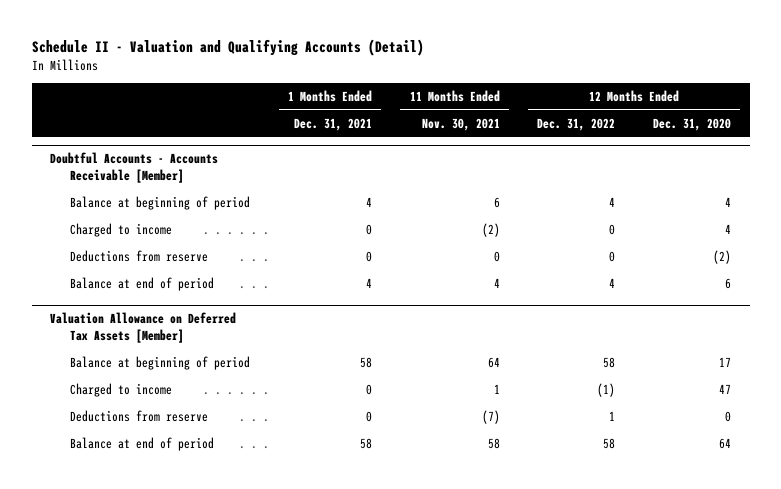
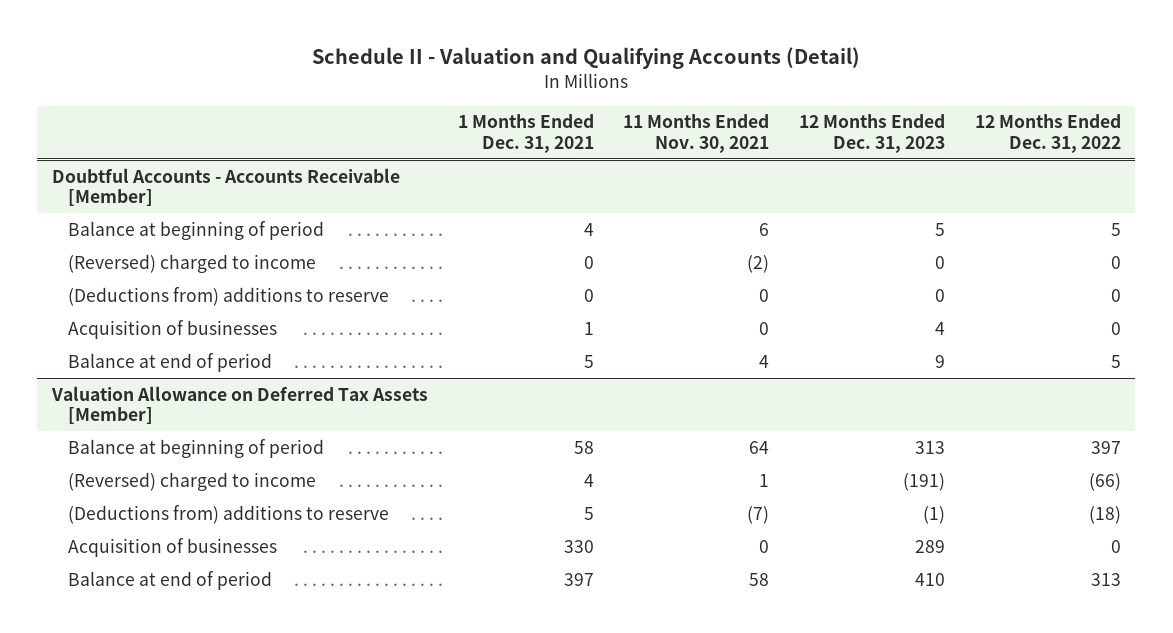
- | 1 Months Ended Dec. 31, 2021 | 11 Months Ended Nov. 30, 2021 | 12 Months Ended Dec. 31, 2022 | 12 Months Ended Dec. 31, 2020
+ | 1 Months Ended Dec. 31, 2021 | 11 Months Ended Nov. 30, 2021 | 12 Months Ended Dec. 31, 2023 | 12 Months Ended Dec. 31, 2022
@ Doubtful Accounts - Accounts Receivable [Member]
- Balance at beginning of period | 4 | 6 | 4 | 4
- Charged to income | 0 | (2) | 0 | 4
- Deductions from reserve | 0 | 0 | 0 | (2)
- Balance at end of period | 4 | 4 | 4 | 6
+ Balance at beginning of period | 4 | 6 | 5 | 5
+ (Reversed) charged to income | 0 | (2) | 0 | 0
+ (Deductions from) additions to reserve | 0 | 0 | 0 | 0
+ Acquisition of businesses | 1 | 0 | 4 | 0
+ Balance at end of period | 5 | 4 | 9 | 5
@ Valuation Allowance on Deferred Tax Assets [Member]
- Balance at beginning of period | 58 | 64 | 58 | 17
- Charged to income | 0 | 1 | (1) | 47
- Deductions from reserve | 0 | (7) | 1 | 0
- Balance at end of period | 58 | 58 | 58 | 64
+ Balance at beginning of period | 58 | 64 | 313 | 397
+ (Reversed) charged to income | 4 | 1 | (191) | (66)
+ (Deductions from) additions to reserve | 5 | (7) | (1) | (18)
+ Acquisition of businesses | 330 | 0 | 289 | 0
+ Balance at end of period | 397 | 58 | 410 | 313

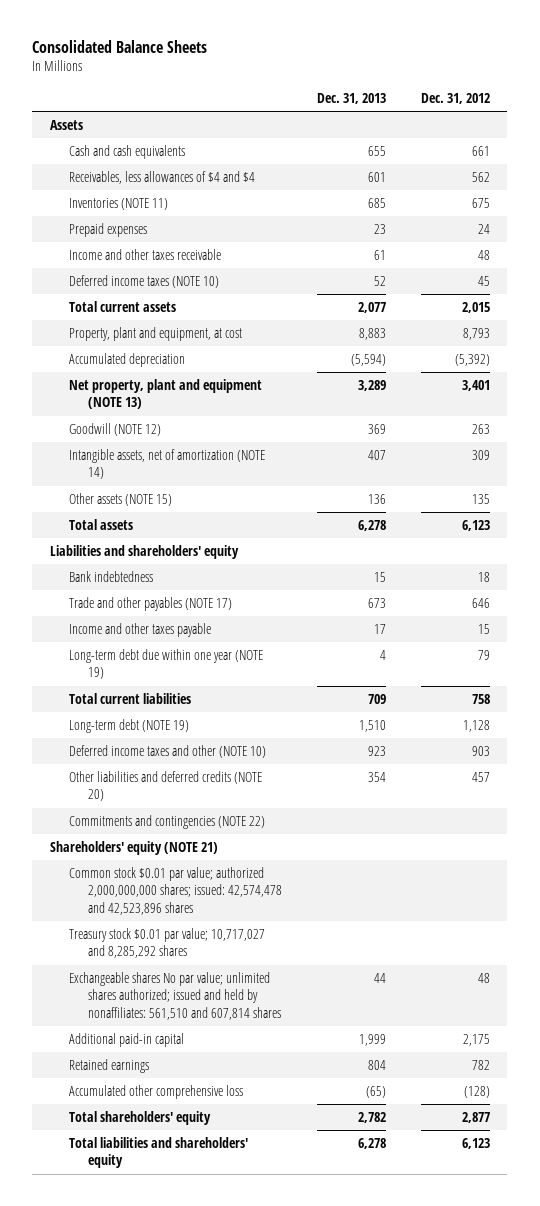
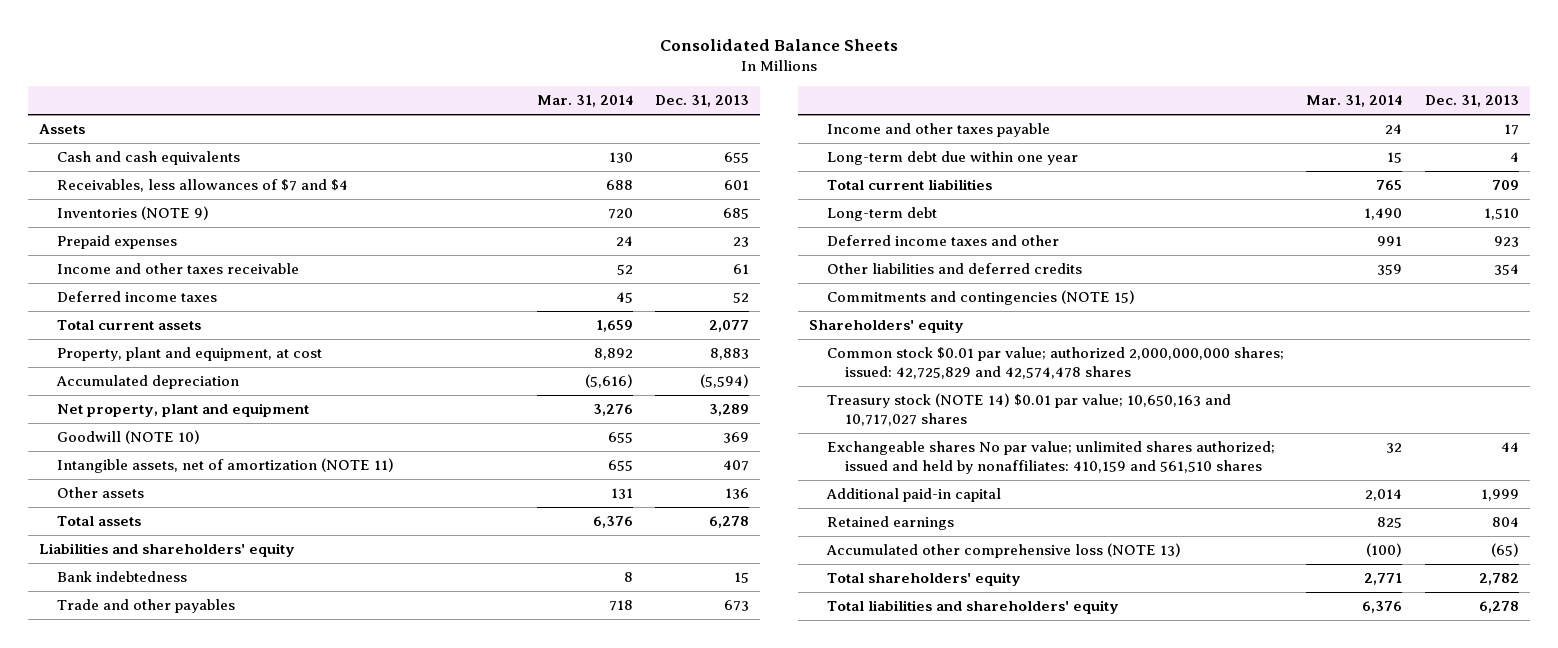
- | Dec. 31, 2013 | Dec. 31, 2012
+ | Mar. 31, 2014 | Dec. 31, 2013
- Receivables, less allowances of $4 and $4 | 601 | 562
- Inventories (NOTE 11) | 685 | 675
+ Receivables, less allowances of $7 and $4 | 688 | 601
+ Inventories (NOTE 9) | 720 | 685
- Deferred income taxes (NOTE 10) | 52 | 45
+ Deferred income taxes | 45 | 52
- Net property, plant and equipment (NOTE 13) | 3,289 | 3,401
- Goodwill (NOTE 12) | 369 | 263
- Intangible assets, net of amortization (NOTE 14) | 407 | 309
- Other assets (NOTE 15) | 136 | 135
+ Net property, plant and equipment | 3,276 | 3,289
+ Goodwill (NOTE 10) | 655 | 369
+ Intangible assets, net of amortization (NOTE 11) | 655 | 407
+ Other assets | 131 | 136
- Trade and other payables (NOTE 17) | 673 | 646
+ Trade and other payables | 718 | 673
- Long-term debt due within one year (NOTE 19) | 4 | 79
+ Long-term debt due within one year | 15 | 4
- Long-term debt (NOTE 19) | 1,510 | 1,128
- Deferred income taxes and other (NOTE 10) | 923 | 903
- Other liabilities and deferred credits (NOTE 20) | 354 | 457
- Commitments and contingencies (NOTE 22)
- Shareholders' equity (NOTE 21)
- Common stock $0.01 par value; authorized 2,000,000,000 shares; issued: 42,574,478 and 42,523,896 shares
- Treasury stock $0.01 par value; 10,717,027 and 8,285,292 shares
- Exchangeable shares No par value; unlimited shares authorized; issued and held by nonaffiliates: 561,510 and 607,814 shares | 44 | 48
+ Long-term debt | 1,490 | 1,510
+ Deferred income taxes and other | 991 | 923
+ Other liabilities and deferred credits | 359 | 354
+ Commitments and contingencies (NOTE 15)
+ Shareholders' equity
+ Common stock $0.01 par value; authorized 2,000,000,000 shares; issued: 42,725,829 and 42,574,478 shares
+ Treasury stock (NOTE 14) $0.01 par value; 10,650,163 and 10,717,027 shares
+ Exchangeable shares No par value; unlimited shares authorized; issued and held by nonaffiliates: 410,159 and 561,510 shares | 32 | 44
- Accumulated other comprehensive loss | (65) | (128)
+ Accumulated other comprehensive loss (NOTE 13) | (100) | (65)

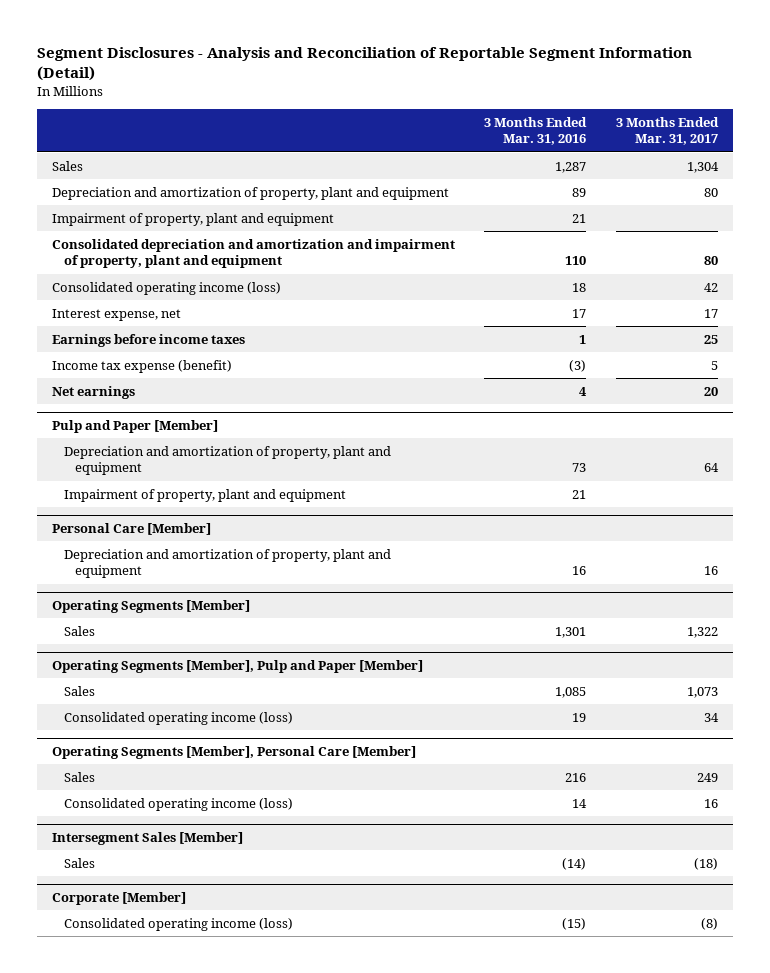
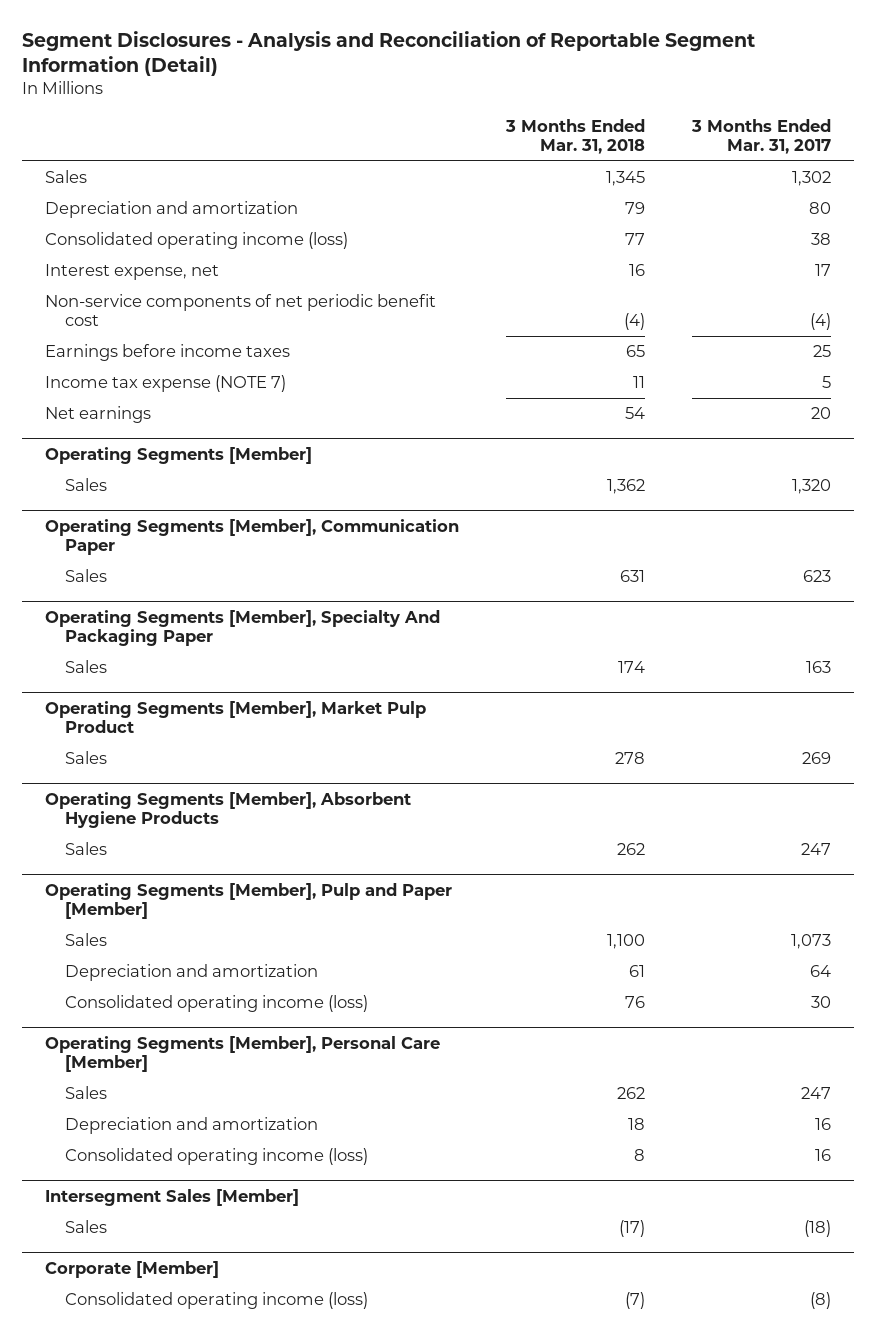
- | 3 Months Ended Mar. 31, 2016 | 3 Months Ended Mar. 31, 2017
+ | 3 Months Ended Mar. 31, 2018 | 3 Months Ended Mar. 31, 2017
- Sales | 1,287 | 1,304
- Depreciation and amortization of property, plant and equipment | 89 | 80
- Impairment of property, plant and equipment | 21 |
- Consolidated depreciation and amortization and impairment of property, plant and equipment | 110 | 80
- Consolidated operating income (loss) | 18 | 42
+ Sales | 1,345 | 1,302
+ Depreciation and amortization | 79 | 80
+ Consolidated operating income (loss) | 77 | 38
+ Non-service components of net periodic benefit cost | (4) | (4)
- Income tax expense (benefit) | (3) | 5
+ Income tax expense (NOTE 7) | 11 | 5
- Pulp and Paper [Member]
- Depreciation and amortization of property, plant and equipment | 73 | 64
- Impairment of property, plant and equipment | 21 |
- Personal Care [Member]
- Depreciation and amortization of property, plant and equipment | 16 | 16
@ Operating Segments [Member]
- Sales | 1,301 | 1,322
+ Sales | 1,362 | 1,320
+ Operating Segments [Member], Communication Paper
+ Sales | 631 | 623
+ Operating Segments [Member], Specialty And Packaging Paper
+ Sales | 174 | 163
+ Operating Segments [Member], Market Pulp Product
+ Sales | 278 | 269
+ Operating Segments [Member], Absorbent Hygiene Products
+ Sales | 262 | 247
@ Operating Segments [Member], Pulp and Paper [Member]
- Consolidated operating income (loss) | 19 | 34
+ Depreciation and amortization | 61 | 64
+ Consolidated operating income (loss) | 76 | 30
@ Operating Segments [Member], Personal Care [Member]
- Sales | 216 | 249
+ Sales | 262 | 247
+ Depreciation and amortization | 18 | 16

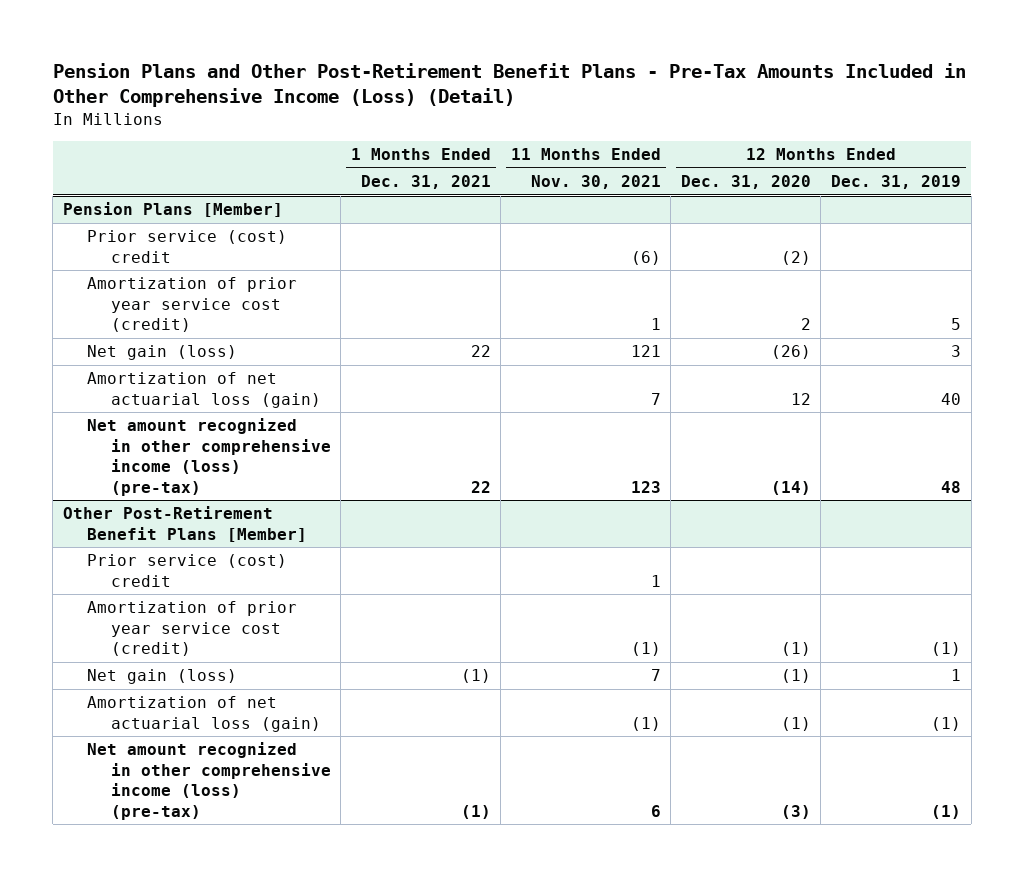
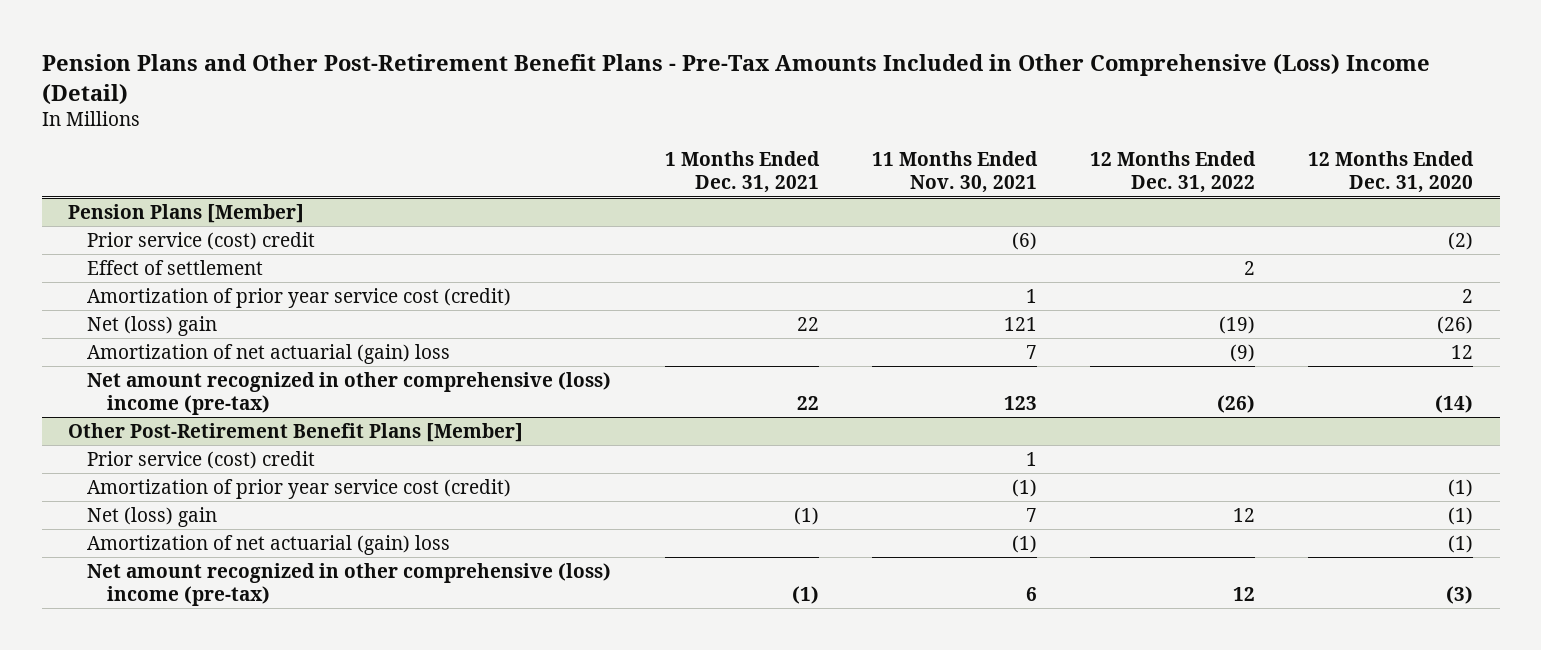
- Pension Plans and Other Post-Retirement Benefit Plans - Pre-Tax Amounts Included in Other Comprehensive Income (Loss) (Detail)
+ Pension Plans and Other Post-Retirement Benefit Plans - Pre-Tax Amounts Included in Other Comprehensive (Loss) Income (Detail)
- | 1 Months Ended Dec. 31, 2021 | 11 Months Ended Nov. 30, 2021 | 12 Months Ended Dec. 31, 2020 | 12 Months Ended Dec. 31, 2019
+ | 1 Months Ended Dec. 31, 2021 | 11 Months Ended Nov. 30, 2021 | 12 Months Ended Dec. 31, 2022 | 12 Months Ended Dec. 31, 2020
@ Pension Plans [Member]
+ Effect of settlement | | | 2 |
- Net gain (loss) | 22 | 121 | (26) | 3
- Amortization of net actuarial loss (gain) | | 7 | 12 | 40
- Net amount recognized in other comprehensive income (loss) (pre-tax) | 22 | 123 | (14) | 48
+ Net (loss) gain | 22 | 121 | (19) | (26)
+ Amortization of net actuarial (gain) loss | | 7 | (9) | 12
+ Net amount recognized in other comprehensive (loss) income (pre-tax) | 22 | 123 | (26) | (14)
@ Other Post-Retirement Benefit Plans [Member]
- Net gain (loss) | (1) | 7 | (1) | 1
- Amortization of net actuarial loss (gain) | | (1) | (1) | (1)
- Net amount recognized in other comprehensive income (loss) (pre-tax) | (1) | 6 | (3) | (1)
+ Net (loss) gain | (1) | 7 | 12 | (1)
+ Amortization of net actuarial (gain) loss | | (1) | | (1)
+ Net amount recognized in other comprehensive (loss) income (pre-tax) | (1) | 6 | 12 | (3)

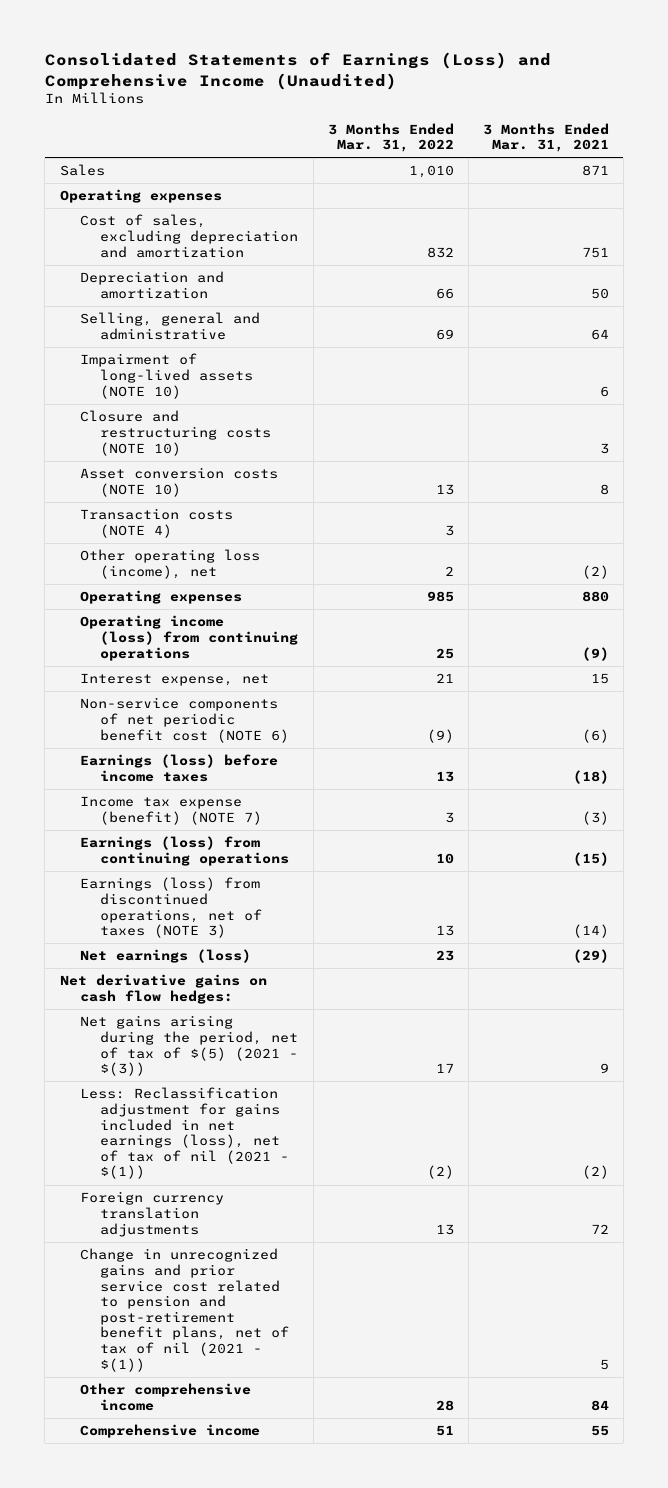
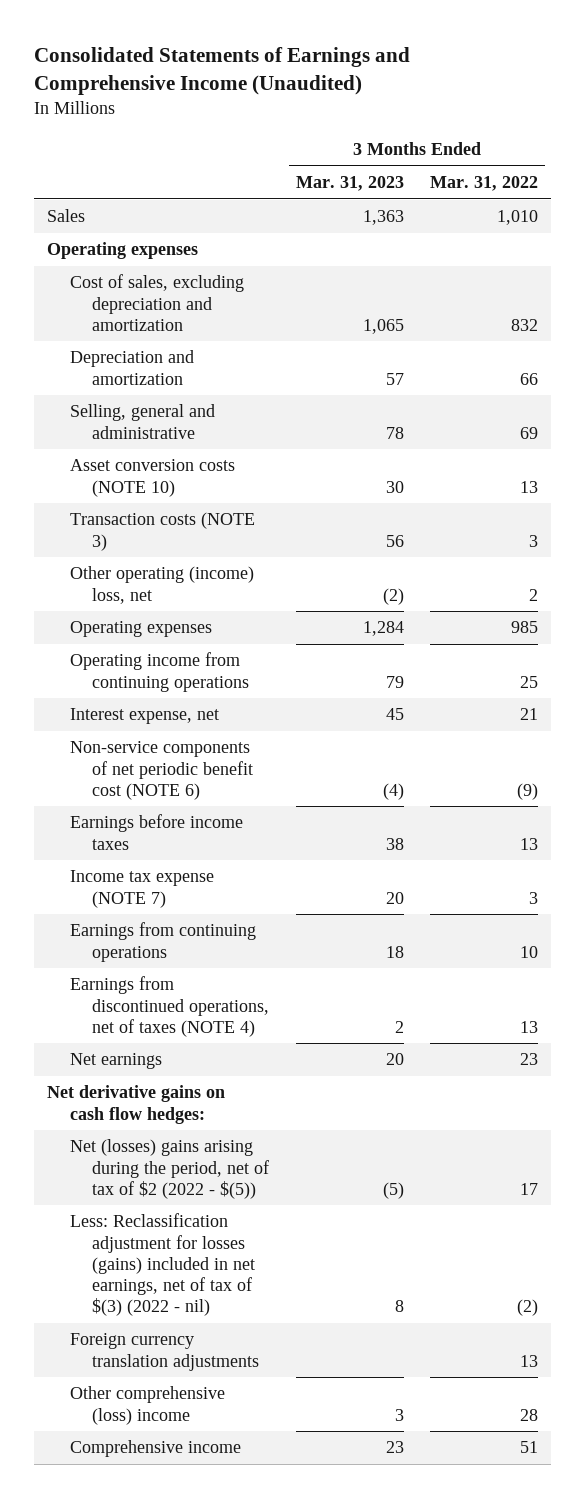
- Consolidated Statements of Earnings (Loss) and Comprehensive Income (Unaudited)
+ Consolidated Statements of Earnings and Comprehensive Income (Unaudited)
- | 3 Months Ended Mar. 31, 2022 | 3 Months Ended Mar. 31, 2021
+ | 3 Months Ended Mar. 31, 2023 | 3 Months Ended Mar. 31, 2022
- Impairment of long-lived assets (NOTE 10) | | 6
- Closure and restructuring costs (NOTE 10) | | 3
- Transaction costs (NOTE 4) | 3 |
- Other operating loss (income), net | 2 | (2)
+ Transaction costs (NOTE 3) | 56 | 3
+ Other operating (income) loss, net | (2) | 2
- Operating income (loss) from continuing operations | 25 | (9)
+ Operating income from continuing operations | 79 | 25
- Earnings (loss) before income taxes | 13 | (18)
- Income tax expense (benefit) (NOTE 7) | 3 | (3)
- Earnings (loss) from continuing operations | 10 | (15)
- Earnings (loss) from discontinued operations, net of taxes (NOTE 3) | 13 | (14)
- Net earnings (loss) | 23 | (29)
+ Earnings before income taxes | 38 | 13
+ Income tax expense (NOTE 7) | 20 | 3
+ Earnings from continuing operations | 18 | 10
+ Earnings from discontinued operations, net of taxes (NOTE 4) | 2 | 13
+ Net earnings | 20 | 23
- Net gains arising during the period, net of tax of $(5) (2021 - $(3)) | 17 | 9
- Less: Reclassification adjustment for gains included in net earnings (loss), net of tax of nil (2021 - $(1)) | (2) | (2)
+ Net (losses) gains arising during the period, net of tax of $2 (2022 - $(5)) | (5) | 17
+ Less: Reclassification adjustment for losses (gains) included in net earnings, net of tax of $(3) (2022 - nil) | 8 | (2)
- Change in unrecognized gains and prior service cost related to pension and post-retirement benefit plans, net of tax of nil (2021 - $(1)) | | 5
- Other comprehensive income | 28 | 84
+ Other comprehensive (loss) income | 3 | 28

